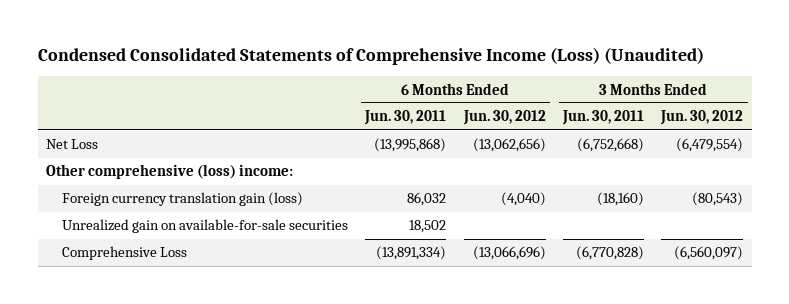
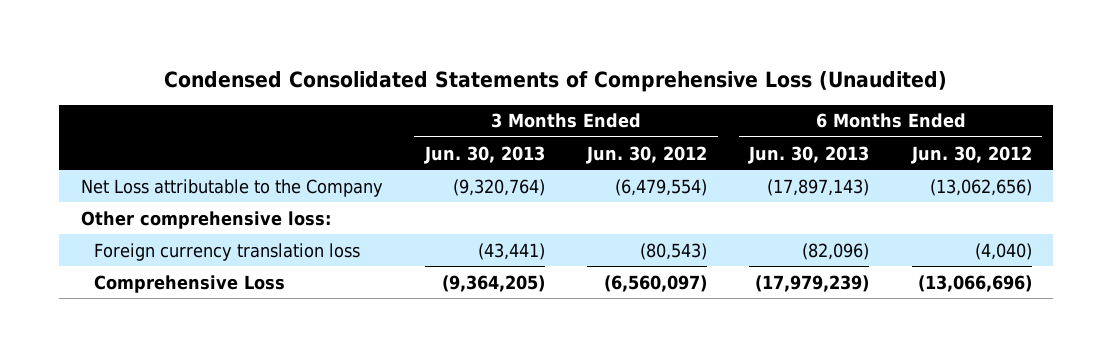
- Condensed Consolidated Statements of Comprehensive Income (Loss) (Unaudited)
+ Condensed Consolidated Statements of Comprehensive Loss (Unaudited)
- | 6 Months Ended Jun. 30, 2011 | 6 Months Ended Jun. 30, 2012 | 3 Months Ended Jun. 30, 2011 | 3 Months Ended Jun. 30, 2012
+ | 3 Months Ended Jun. 30, 2013 | 3 Months Ended Jun. 30, 2012 | 6 Months Ended Jun. 30, 2013 | 6 Months Ended Jun. 30, 2012
- Net Loss | (13,995,868) | (13,062,656) | (6,752,668) | (6,479,554)
- Other comprehensive (loss) income:
- Foreign currency translation gain (loss) | 86,032 | (4,040) | (18,160) | (80,543)
- Unrealized gain on available-for-sale securities | 18,502 | | |
+ Net Loss attributable to the Company | (9,320,764) | (6,479,554) | (17,897,143) | (13,062,656)
+ Other comprehensive loss:
+ Foreign currency translation loss | (43,441) | (80,543) | (82,096) | (4,040)

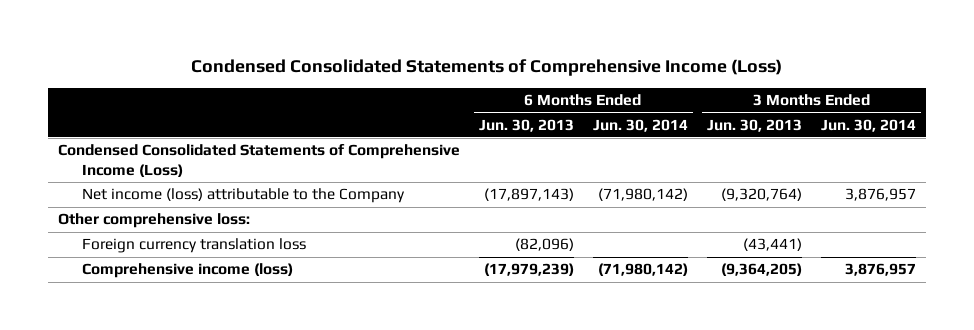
- Condensed Consolidated Statements of Comprehensive Loss (Unaudited)
+ Condensed Consolidated Statements of Comprehensive Income (Loss)
- | 3 Months Ended Jun. 30, 2013 | 3 Months Ended Jun. 30, 2012 | 6 Months Ended Jun. 30, 2013 | 6 Months Ended Jun. 30, 2012
+ | 6 Months Ended Jun. 30, 2013 | 6 Months Ended Jun. 30, 2014 | 3 Months Ended Jun. 30, 2013 | 3 Months Ended Jun. 30, 2014
- Net Loss attributable to the Company | (9,320,764) | (6,479,554) | (17,897,143) | (13,062,656)
+ Condensed Consolidated Statements of Comprehensive Income (Loss)
+ Net income (loss) attributable to the Company | (17,897,143) | (71,980,142) | (9,320,764) | 3,876,957
- Comprehensive Loss | (9,364,205) | (6,560,097) | (17,979,239) | (13,066,696)
+ Comprehensive income (loss) | (17,979,239) | (71,980,142) | (9,364,205) | 3,876,957

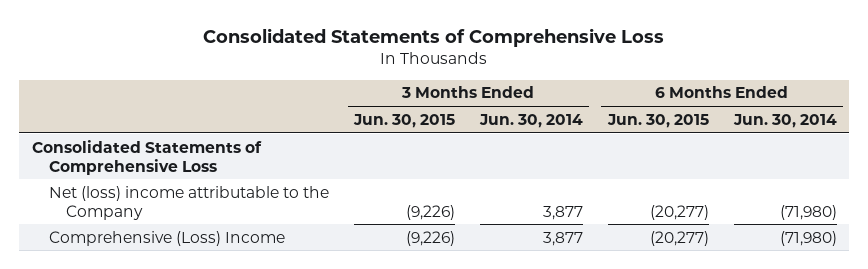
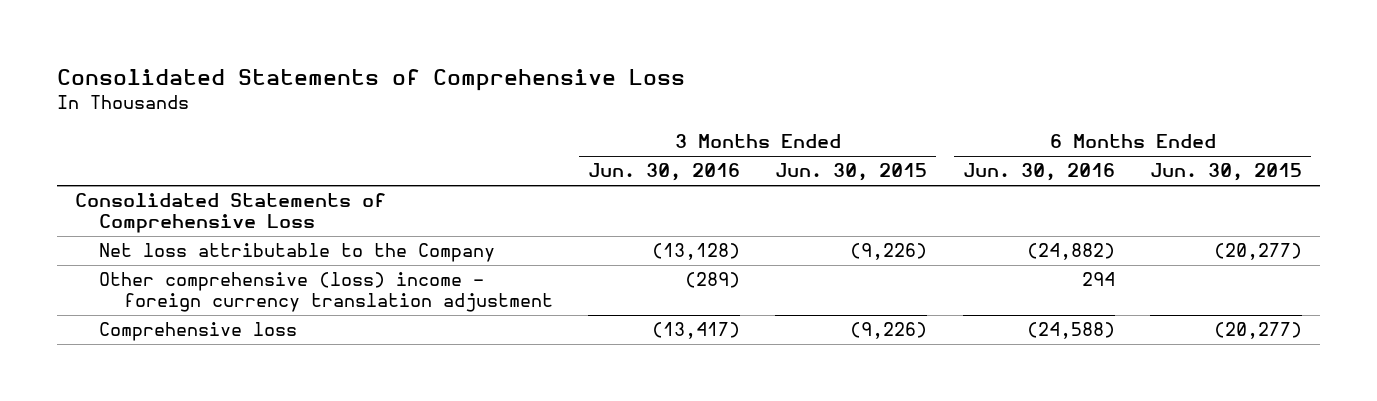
- | 3 Months Ended Jun. 30, 2015 | 3 Months Ended Jun. 30, 2014 | 6 Months Ended Jun. 30, 2015 | 6 Months Ended Jun. 30, 2014
+ | 3 Months Ended Jun. 30, 2016 | 3 Months Ended Jun. 30, 2015 | 6 Months Ended Jun. 30, 2016 | 6 Months Ended Jun. 30, 2015
- Net (loss) income attributable to the Company | (9,226) | 3,877 | (20,277) | (71,980)
- Comprehensive (Loss) Income | (9,226) | 3,877 | (20,277) | (71,980)
+ Net loss attributable to the Company | (13,128) | (9,226) | (24,882) | (20,277)
+ Other comprehensive (loss) income - foreign currency translation adjustment | (289) | | 294 |
+ Comprehensive loss | (13,417) | (9,226) | (24,588) | (20,277)

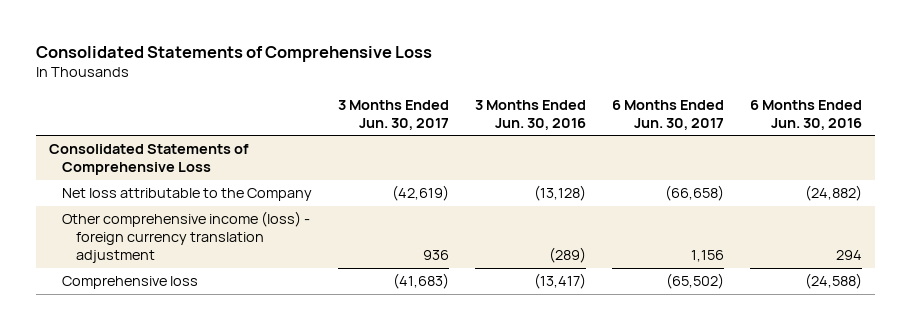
- | 3 Months Ended Jun. 30, 2016 | 3 Months Ended Jun. 30, 2015 | 6 Months Ended Jun. 30, 2016 | 6 Months Ended Jun. 30, 2015
+ | 3 Months Ended Jun. 30, 2017 | 3 Months Ended Jun. 30, 2016 | 6 Months Ended Jun. 30, 2017 | 6 Months Ended Jun. 30, 2016
- Other comprehensive (loss) income - foreign currency translation adjustment | (289) | | 294 |
+ Other comprehensive income (loss) - foreign currency translation adjustment | 936 | (289) | 1,156 | 294

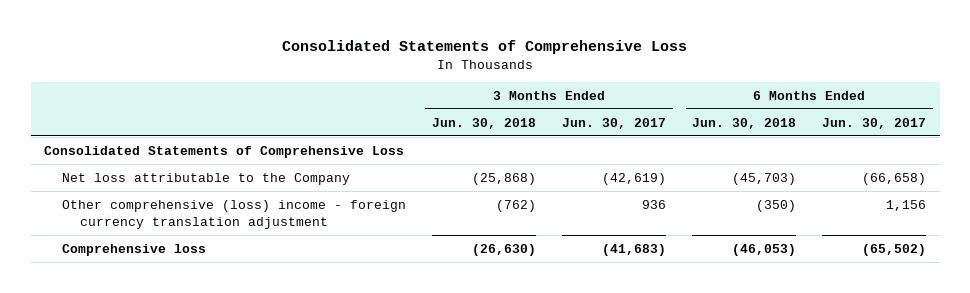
- | 3 Months Ended Jun. 30, 2017 | 3 Months Ended Jun. 30, 2016 | 6 Months Ended Jun. 30, 2017 | 6 Months Ended Jun. 30, 2016
+ | 3 Months Ended Jun. 30, 2018 | 3 Months Ended Jun. 30, 2017 | 6 Months Ended Jun. 30, 2018 | 6 Months Ended Jun. 30, 2017
- Other comprehensive income (loss) - foreign currency translation adjustment | 936 | (289) | 1,156 | 294
+ Other comprehensive (loss) income - foreign currency translation adjustment | (762) | 936 | (350) | 1,156

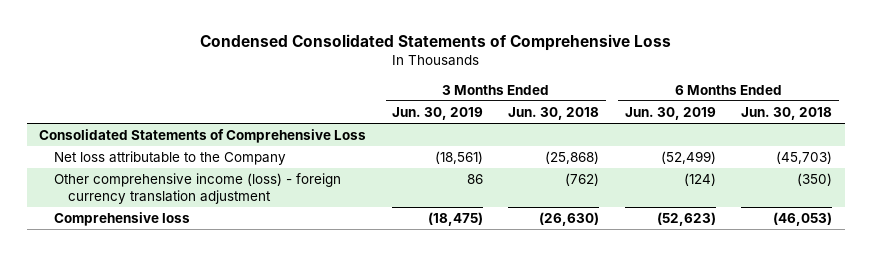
- Consolidated Statements of Comprehensive Loss
+ Condensed Consolidated Statements of Comprehensive Loss
- | 3 Months Ended Jun. 30, 2018 | 3 Months Ended Jun. 30, 2017 | 6 Months Ended Jun. 30, 2018 | 6 Months Ended Jun. 30, 2017
+ | 3 Months Ended Jun. 30, 2019 | 3 Months Ended Jun. 30, 2018 | 6 Months Ended Jun. 30, 2019 | 6 Months Ended Jun. 30, 2018
- Other comprehensive (loss) income - foreign currency translation adjustment | (762) | 936 | (350) | 1,156
+ Other comprehensive income (loss) - foreign currency translation adjustment | 86 | (762) | (124) | (350)

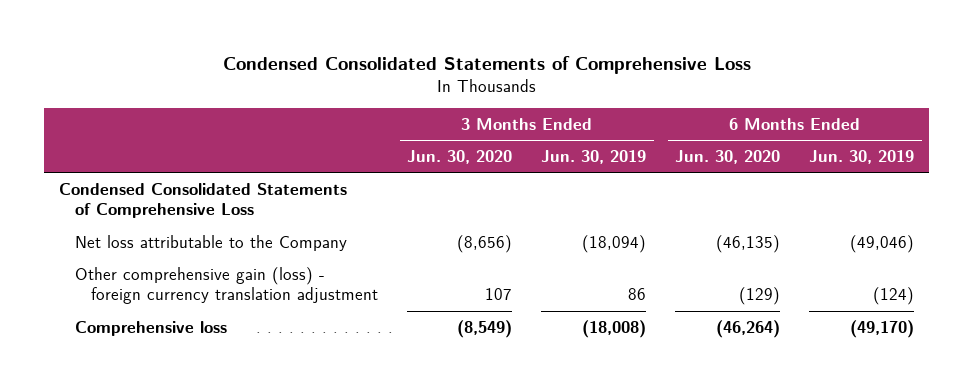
- | 3 Months Ended Jun. 30, 2019 | 3 Months Ended Jun. 30, 2018 | 6 Months Ended Jun. 30, 2019 | 6 Months Ended Jun. 30, 2018
+ | 3 Months Ended Jun. 30, 2020 | 3 Months Ended Jun. 30, 2019 | 6 Months Ended Jun. 30, 2020 | 6 Months Ended Jun. 30, 2019
- Consolidated Statements of Comprehensive Loss
- Net loss attributable to the Company | (18,561) | (25,868) | (52,499) | (45,703)
- Other comprehensive income (loss) - foreign currency translation adjustment | 86 | (762) | (124) | (350)
- Comprehensive loss | (18,475) | (26,630) | (52,623) | (46,053)
+ Condensed Consolidated Statements of Comprehensive Loss
+ Net loss attributable to the Company | (8,656) | (18,094) | (46,135) | (49,046)
+ Other comprehensive gain (loss) - foreign currency translation adjustment | 107 | 86 | (129) | (124)
+ Comprehensive loss | (8,549) | (18,008) | (46,264) | (49,170)

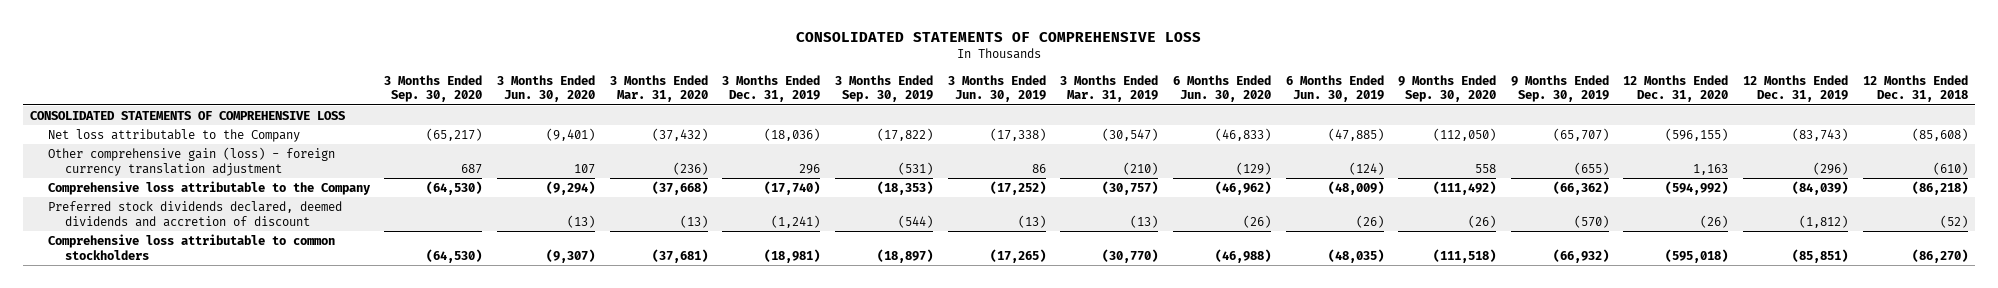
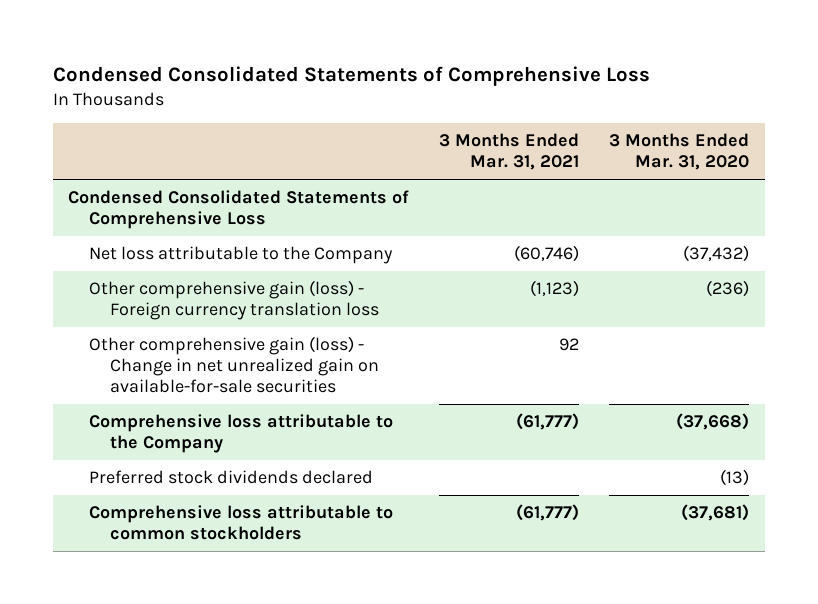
- CONSOLIDATED STATEMENTS OF COMPREHENSIVE LOSS
+ Condensed Consolidated Statements of Comprehensive Loss
- | 3 Months Ended Sep. 30, 2020 | 3 Months Ended Jun. 30, 2020 | 3 Months Ended Mar. 31, 2020 | 3 Months Ended Dec. 31, 2019 | 3 Months Ended Sep. 30, 2019 | 3 Months Ended Jun. 30, 2019 | 3 Months Ended Mar. 31, 2019 | 6 Months Ended Jun. 30, 2020 | 6 Months Ended Jun. 30, 2019 | 9 Months Ended Sep. 30, 2020 | 9 Months Ended Sep. 30, 2019 | 12 Months Ended Dec. 31, 2020 | 12 Months Ended Dec. 31, 2019 | 12 Months Ended Dec. 31, 2018
+ | 3 Months Ended Mar. 31, 2021 | 3 Months Ended Mar. 31, 2020
- CONSOLIDATED STATEMENTS OF COMPREHENSIVE LOSS
+ Condensed Consolidated Statements of Comprehensive Loss
- Other comprehensive gain (loss) - foreign currency translation adjustment | 687 | 107 | (236) | 296 | (531) | 86 | (210) | (129) | (124) | 558 | (655) | 1,163 | (296) | (610)
+ Other comprehensive gain (loss) - Foreign currency translation loss | (1,123) | (236)
+ Other comprehensive gain (loss) - Change in net unrealized gain on available-for-sale securities | 92 |
- Preferred stock dividends declared, deemed dividends and accretion of discount | | (13) | (13) | (1,241) | (544) | (13) | (13) | (26) | (26) | (26) | (570) | (26) | (1,812) | (52)
+ Preferred stock dividends declared | | (13)

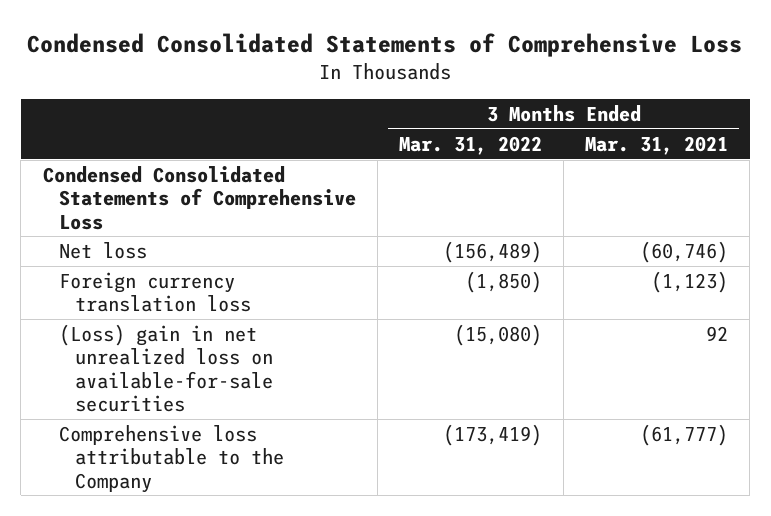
- | 3 Months Ended Mar. 31, 2021 | 3 Months Ended Mar. 31, 2020
+ | 3 Months Ended Mar. 31, 2022 | 3 Months Ended Mar. 31, 2021
- Net loss attributable to the Company | (60,746) | (37,432)
- Other comprehensive gain (loss) - Foreign currency translation loss | (1,123) | (236)
- Other comprehensive gain (loss) - Change in net unrealized gain on available-for-sale securities | 92 |
+ Net loss | (156,489) | (60,746)
+ Foreign currency translation loss | (1,850) | (1,123)
+ (Loss) gain in net unrealized loss on available-for-sale securities | (15,080) | 92
- Preferred stock dividends declared | | (13)
- Comprehensive loss attributable to common stockholders | (61,777) | (37,681)

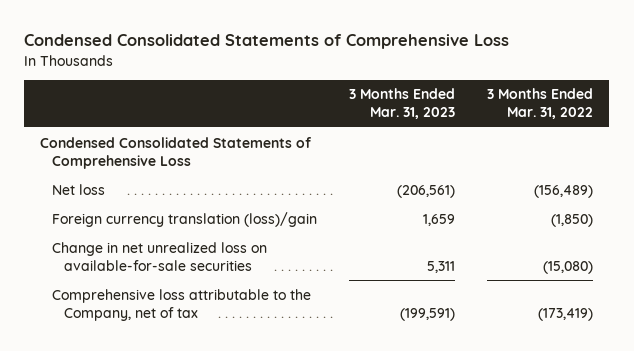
- | 3 Months Ended Mar. 31, 2022 | 3 Months Ended Mar. 31, 2021
+ | 3 Months Ended Mar. 31, 2023 | 3 Months Ended Mar. 31, 2022
- Foreign currency translation loss | (1,850) | (1,123)
- (Loss) gain in net unrealized loss on available-for-sale securities | (15,080) | 92
- Comprehensive loss attributable to the Company | (173,419) | (61,777)
+ Foreign currency translation (loss)/gain | 1,659 | (1,850)
+ Change in net unrealized loss on available-for-sale securities | 5,311 | (15,080)
+ Comprehensive loss attributable to the Company, net of tax | (199,591) | (173,419)

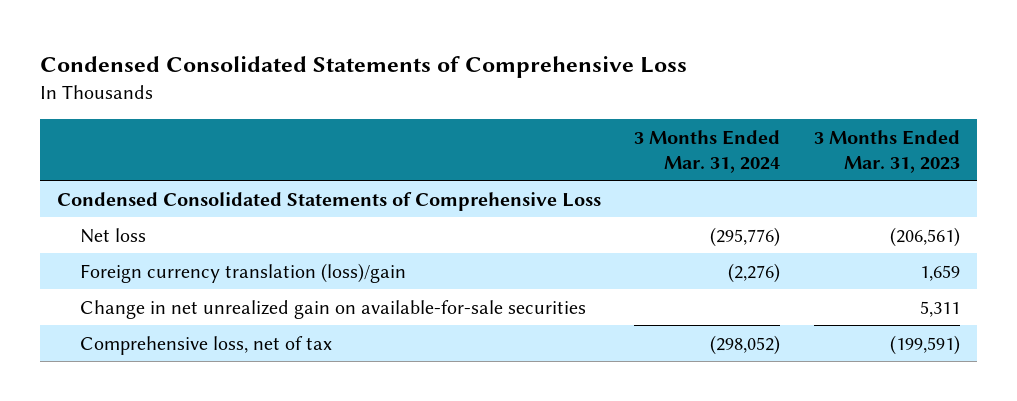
- | 3 Months Ended Mar. 31, 2023 | 3 Months Ended Mar. 31, 2022
+ | 3 Months Ended Mar. 31, 2024 | 3 Months Ended Mar. 31, 2023
- Change in net unrealized loss on available-for-sale securities | 5,311 | (15,080)
- Comprehensive loss attributable to the Company, net of tax | (199,591) | (173,419)
+ Change in net unrealized gain on available-for-sale securities | | 5,311
+ Comprehensive loss, net of tax | (298,052) | (199,591)

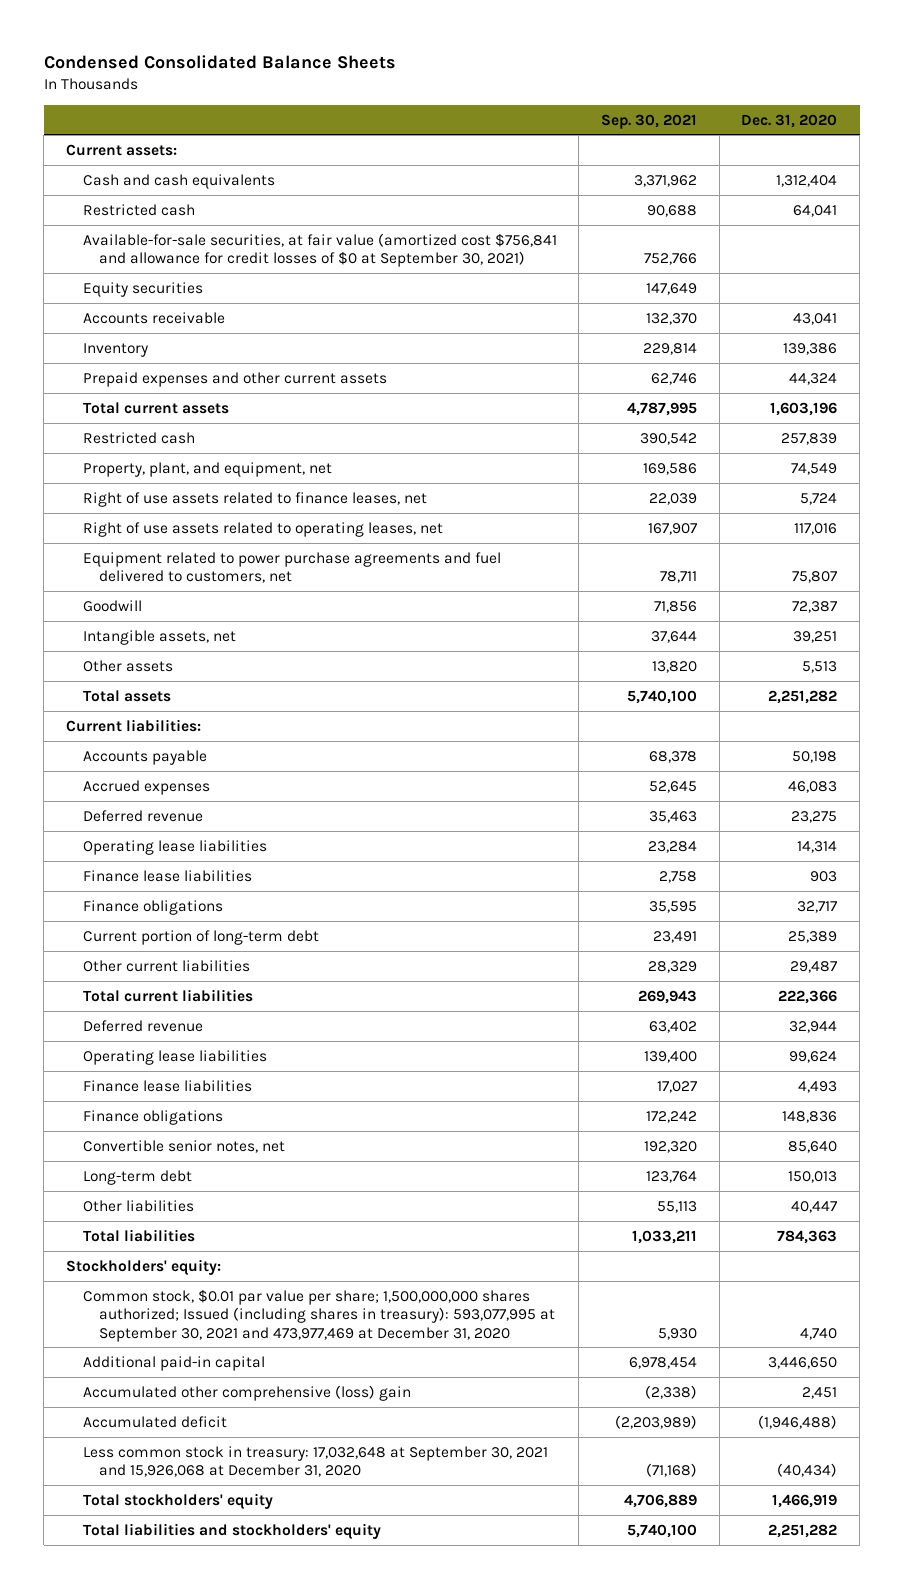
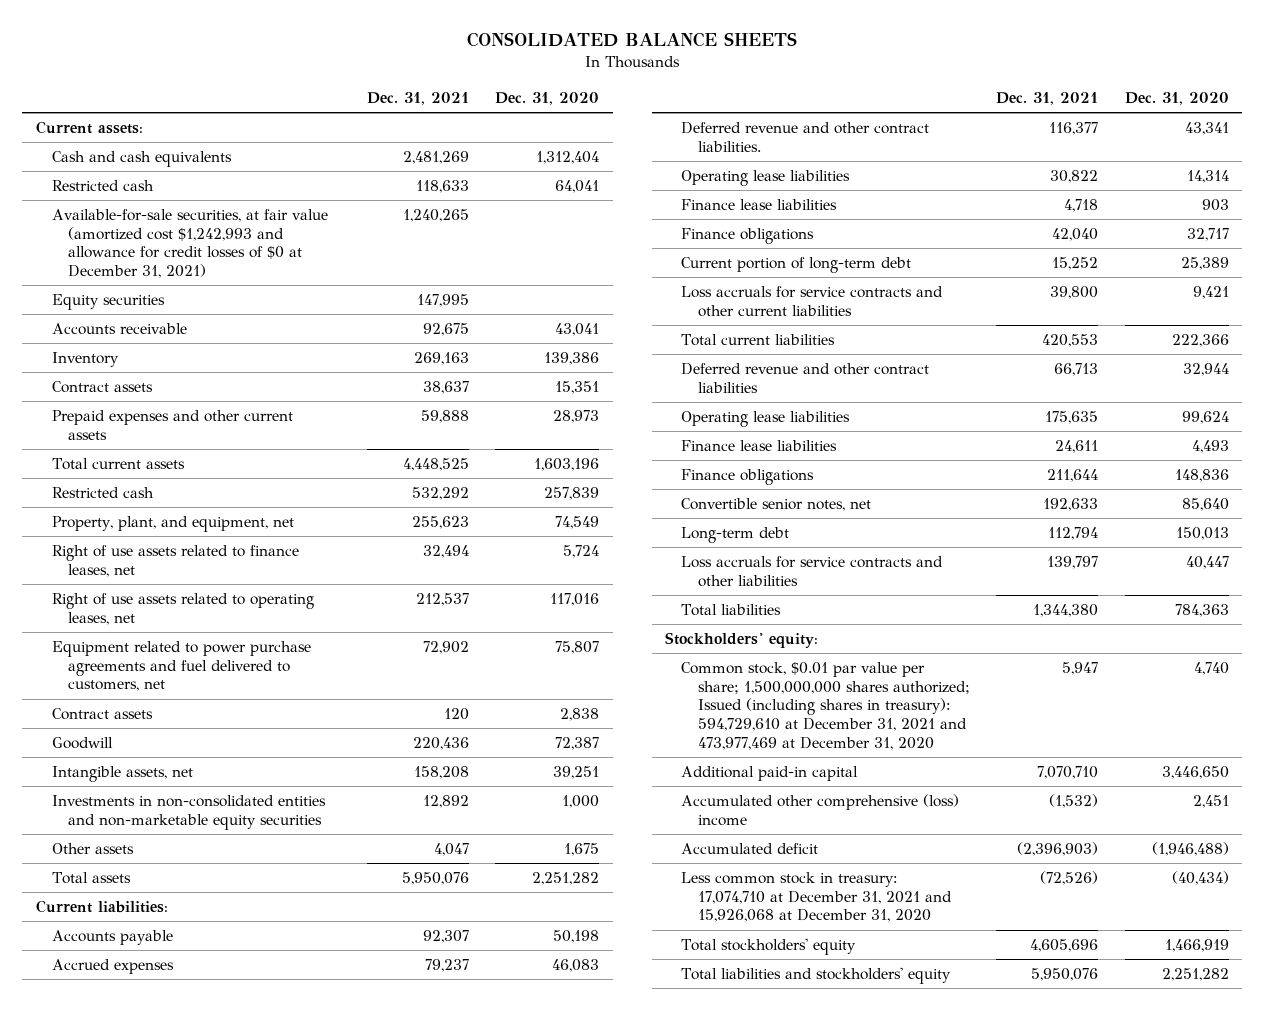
- Condensed Consolidated Balance Sheets
+ CONSOLIDATED BALANCE SHEETS
- | Sep. 30, 2021 | Dec. 31, 2020
+ | Dec. 31, 2021 | Dec. 31, 2020
- Available-for-sale securities, at fair value (amortized cost $756,841 and allowance for credit losses of $0 at September 30, 2021) | 752,766 |
+ Available-for-sale securities, at fair value (amortized cost $1,242,993 and allowance for credit losses of $0 at December 31, 2021) | 1,240,265 |
- Prepaid expenses and other current assets | 62,746 | 44,324
+ Contract assets | 38,637 | 15,351
+ Prepaid expenses and other current assets | 59,888 | 28,973
+ Contract assets | 120 | 2,838
- Other assets | 13,820 | 5,513
+ Investments in non-consolidated entities and non-marketable equity securities | 12,892 | 1,000
+ Other assets | 4,047 | 1,675
- Deferred revenue | 35,463 | 23,275
+ Deferred revenue and other contract liabilities. | 116,377 | 43,341
- Other current liabilities | 28,329 | 29,487
+ Loss accruals for service contracts and other current liabilities | 39,800 | 9,421
- Deferred revenue | 63,402 | 32,944
+ Deferred revenue and other contract liabilities | 66,713 | 32,944
- Other liabilities | 55,113 | 40,447
+ Loss accruals for service contracts and other liabilities | 139,797 | 40,447
- Common stock, $0.01 par value per share; 1,500,000,000 shares authorized; Issued (including shares in treasury): 593,077,995 at September 30, 2021 and 473,977,469 at December 31, 2020 | 5,930 | 4,740
+ Common stock, $0.01 par value per share; 1,500,000,000 shares authorized; Issued (including shares in treasury): 594,729,610 at December 31, 2021 and 473,977,469 at December 31, 2020 | 5,947 | 4,740
- Accumulated other comprehensive (loss) gain | (2,338) | 2,451
+ Accumulated other comprehensive (loss) income | (1,532) | 2,451
- Less common stock in treasury: 17,032,648 at September 30, 2021 and 15,926,068 at December 31, 2020 | (71,168) | (40,434)
+ Less common stock in treasury: 17,074,710 at December 31, 2021 and 15,926,068 at December 31, 2020 | (72,526) | (40,434)

